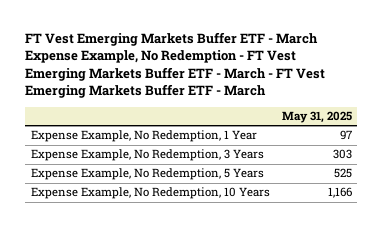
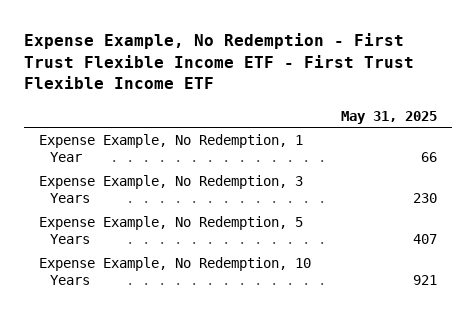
- FT Vest Emerging Markets Buffer ETF - March Expense Example, No Redemption - FT Vest Emerging Markets Buffer ETF - March - FT Vest Emerging Markets Buffer ETF - March
+ Expense Example, No Redemption - First Trust Flexible Income ETF - First Trust Flexible Income ETF
- Expense Example, No Redemption, 1 Year | 97
- Expense Example, No Redemption, 3 Years | 303
- Expense Example, No Redemption, 5 Years | 525
- Expense Example, No Redemption, 10 Years | 1,166
+ Expense Example, No Redemption, 1 Year | 66
+ Expense Example, No Redemption, 3 Years | 230
+ Expense Example, No Redemption, 5 Years | 407
+ Expense Example, No Redemption, 10 Years | 921

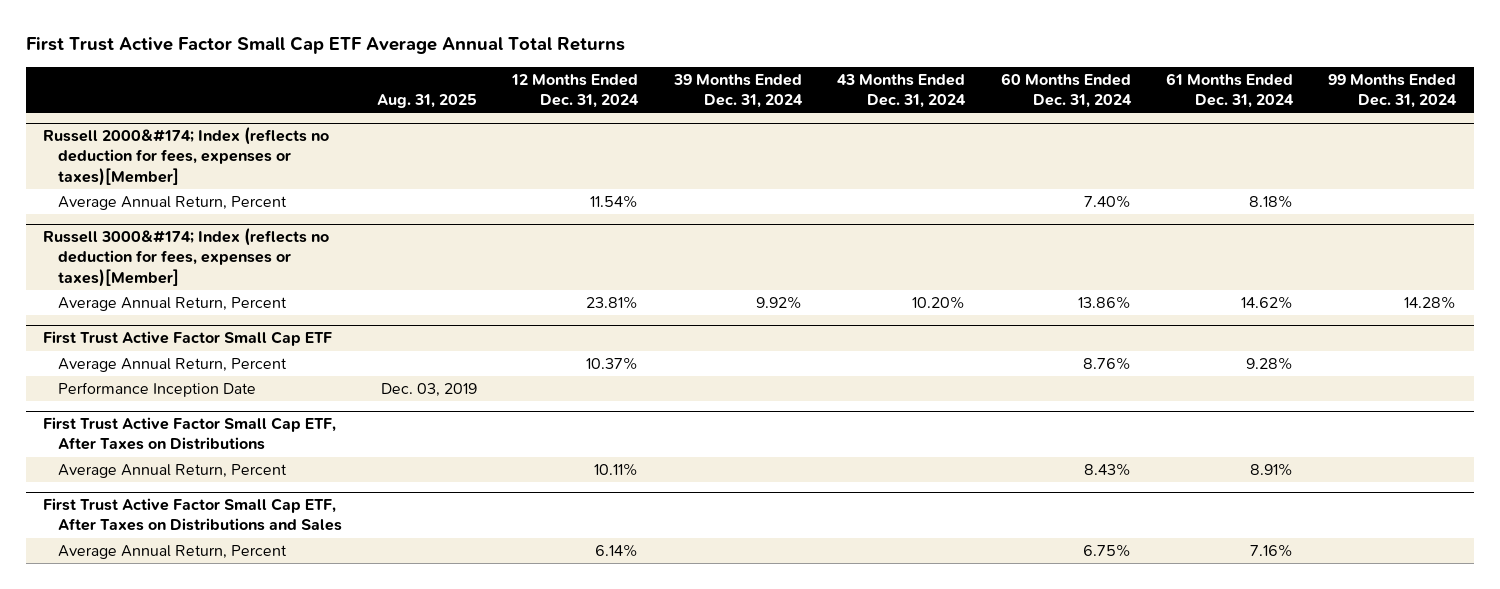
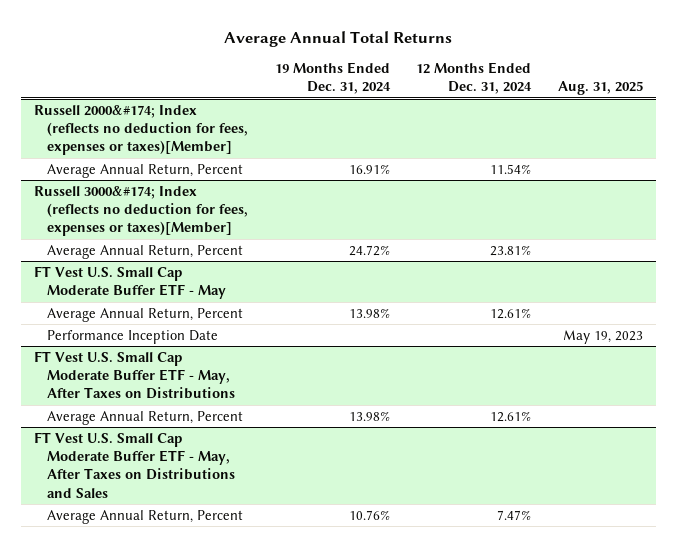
- First Trust Active Factor Small Cap ETF Average Annual Total Returns
+ Average Annual Total Returns
- | Aug. 31, 2025 | 12 Months Ended Dec. 31, 2024 | 39 Months Ended Dec. 31, 2024 | 43 Months Ended Dec. 31, 2024 | 60 Months Ended Dec. 31, 2024 | 61 Months Ended Dec. 31, 2024 | 99 Months Ended Dec. 31, 2024
+ | 19 Months Ended Dec. 31, 2024 | 12 Months Ended Dec. 31, 2024 | Aug. 31, 2025
- First Trust Active Factor Small Cap ETF
- Average Annual Return, Percent | | 10.37% | | | 8.76% | 9.28% |
- Performance Inception Date | Dec. 03, 2019 | | | | | |
- First Trust Active Factor Small Cap ETF, After Taxes on Distributions
- Average Annual Return, Percent | | 10.11% | | | 8.43% | 8.91% |
- First Trust Active Factor Small Cap ETF, After Taxes on Distributions and Sales
- Average Annual Return, Percent | | 6.14% | | | 6.75% | 7.16% |
+ FT Vest U.S. Small Cap Moderate Buffer ETF - May
+ Average Annual Return, Percent | 13.98% | 12.61% |
+ Performance Inception Date | | | May 19, 2023
+ FT Vest U.S. Small Cap Moderate Buffer ETF - May, After Taxes on Distributions
+ Average Annual Return, Percent | 13.98% | 12.61% |
+ FT Vest U.S. Small Cap Moderate Buffer ETF - May, After Taxes on Distributions and Sales
+ Average Annual Return, Percent | 10.76% | 7.47% |

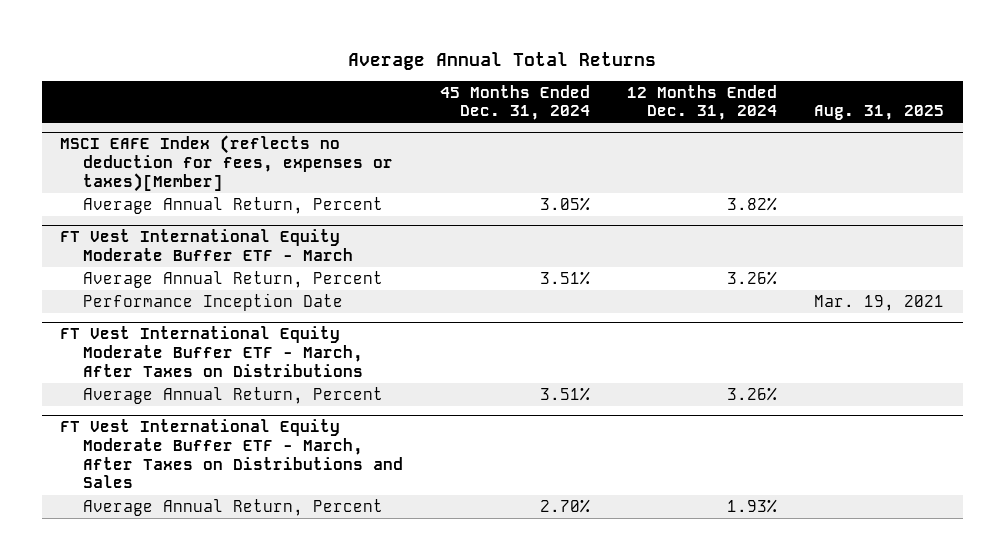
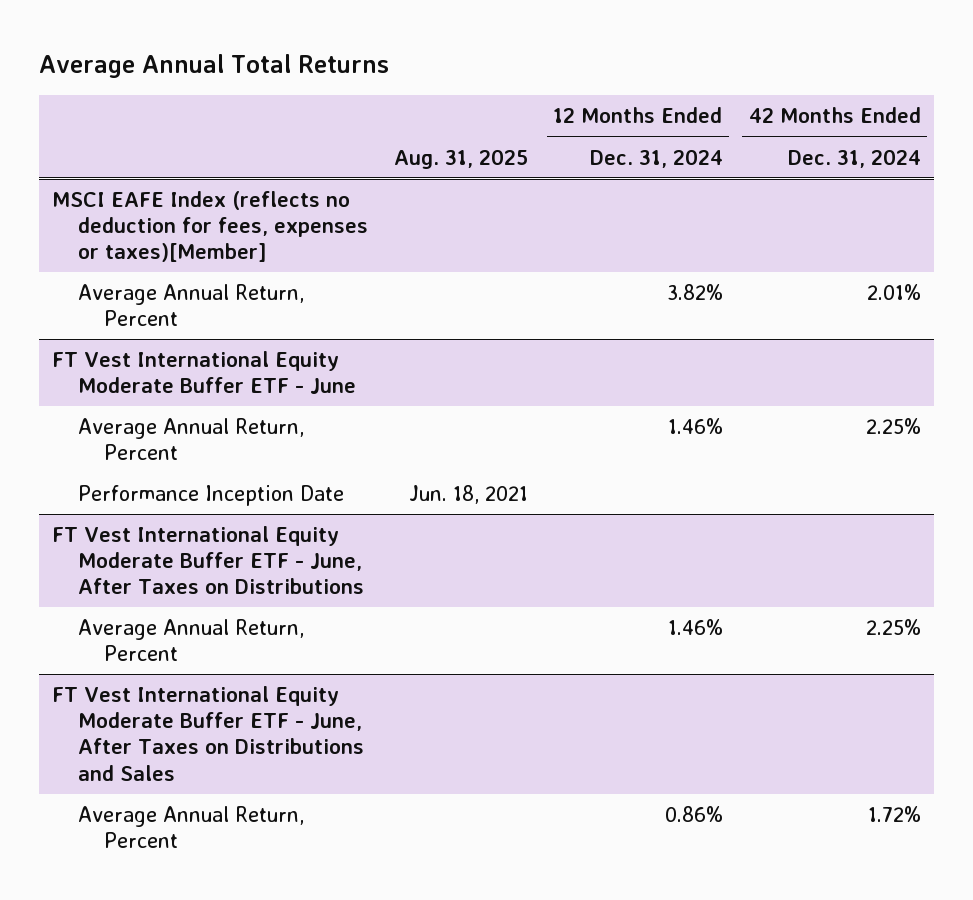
- | 45 Months Ended Dec. 31, 2024 | 12 Months Ended Dec. 31, 2024 | Aug. 31, 2025
+ | Aug. 31, 2025 | 12 Months Ended Dec. 31, 2024 | 42 Months Ended Dec. 31, 2024
- FT Vest International Equity Moderate Buffer ETF - March
- Average Annual Return, Percent | 3.51% | 3.26% |
- Performance Inception Date | | | Mar. 19, 2021
- FT Vest International Equity Moderate Buffer ETF - March, After Taxes on Distributions
- Average Annual Return, Percent | 3.51% | 3.26% |
- FT Vest International Equity Moderate Buffer ETF - March, After Taxes on Distributions and Sales
- Average Annual Return, Percent | 2.70% | 1.93% |
+ FT Vest International Equity Moderate Buffer ETF - June
+ Average Annual Return, Percent | | 1.46% | 2.25%
+ Performance Inception Date | Jun. 18, 2021 | |
+ FT Vest International Equity Moderate Buffer ETF - June, After Taxes on Distributions
+ Average Annual Return, Percent | | 1.46% | 2.25%
+ FT Vest International Equity Moderate Buffer ETF - June, After Taxes on Distributions and Sales
+ Average Annual Return, Percent | | 0.86% | 1.72%

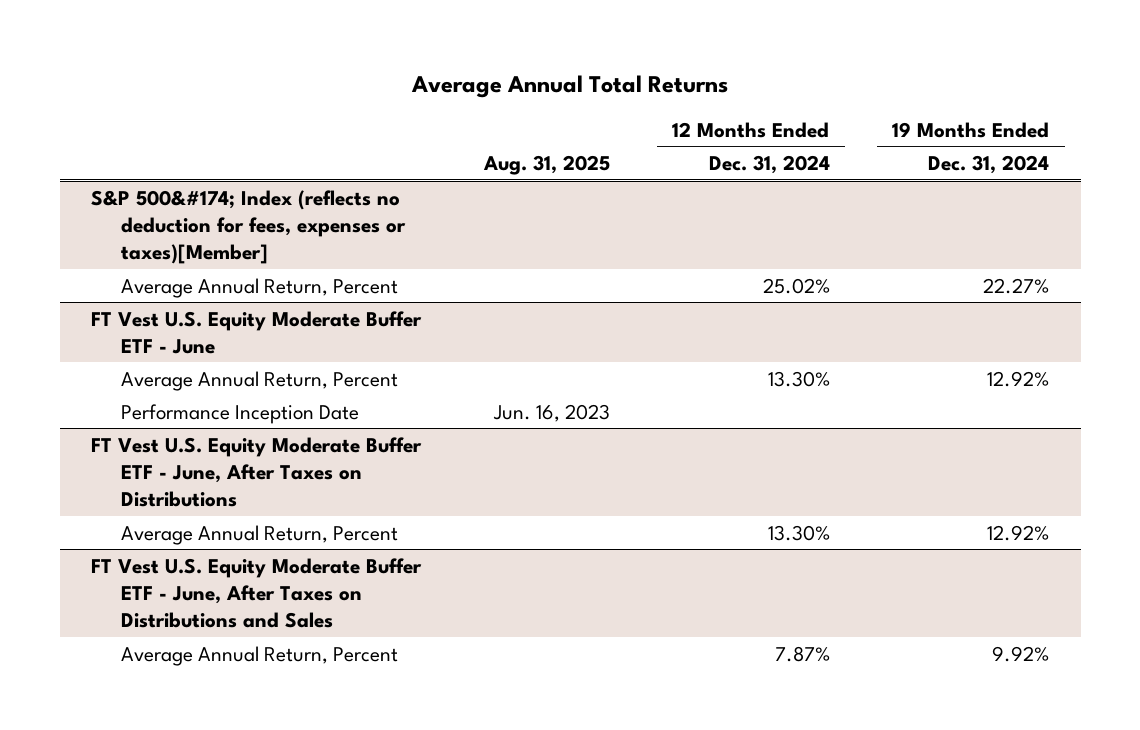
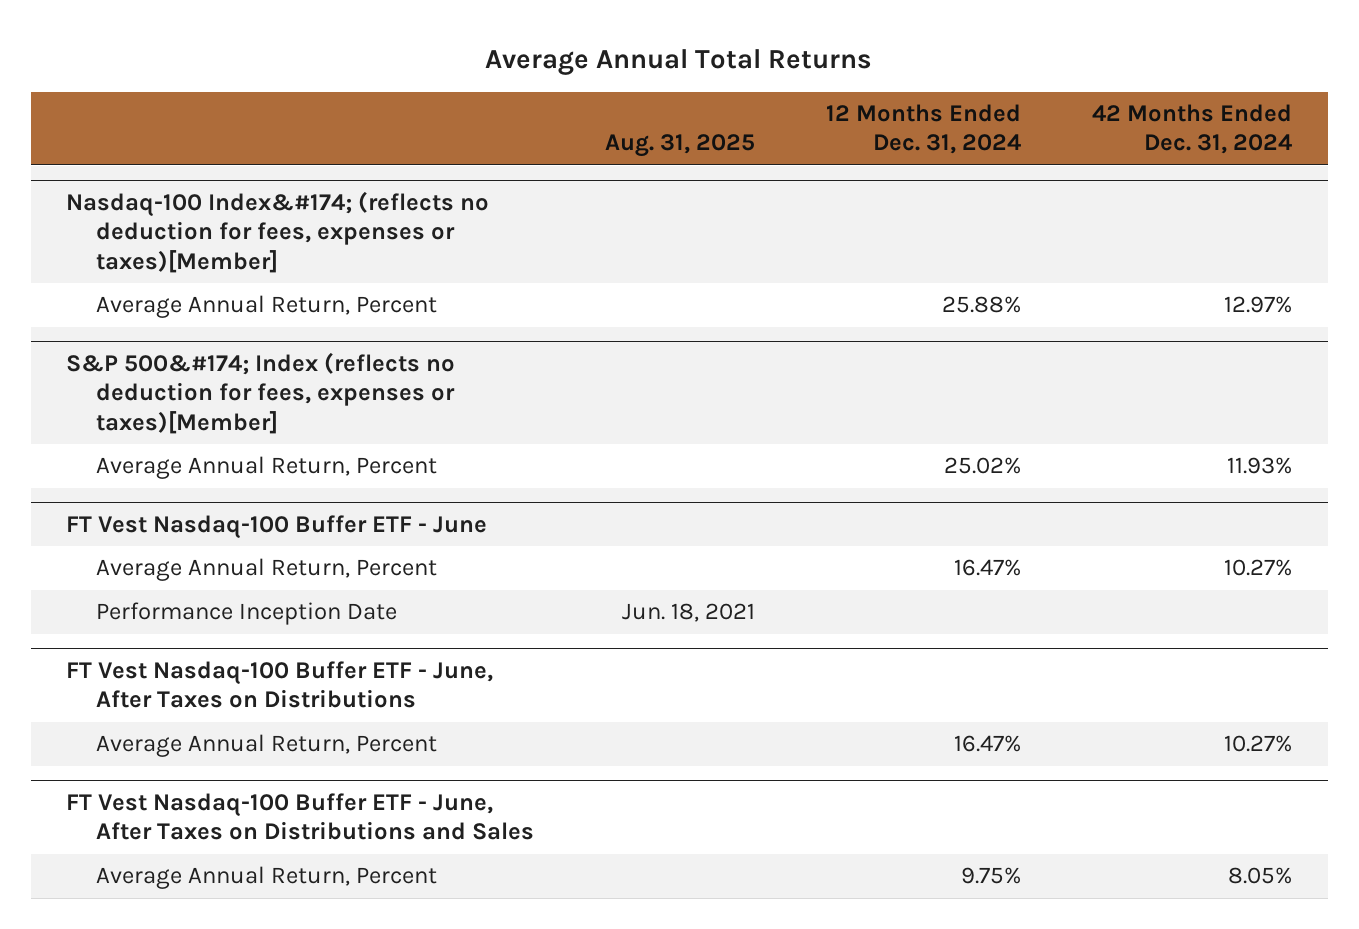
- | Aug. 31, 2025 | 12 Months Ended Dec. 31, 2024 | 19 Months Ended Dec. 31, 2024
+ | Aug. 31, 2025 | 12 Months Ended Dec. 31, 2024 | 42 Months Ended Dec. 31, 2024
+ Nasdaq-100 Index&#174; (reflects no deduction for fees, expenses or taxes)[Member]
+ Average Annual Return, Percent | | 25.88% | 12.97%
- FT Vest U.S. Equity Moderate Buffer ETF - June
- Average Annual Return, Percent | | 13.30% | 12.92%
- Performance Inception Date | Jun. 16, 2023 | |
- FT Vest U.S. Equity Moderate Buffer ETF - June, After Taxes on Distributions
- Average Annual Return, Percent | | 13.30% | 12.92%
- FT Vest U.S. Equity Moderate Buffer ETF - June, After Taxes on Distributions and Sales
- Average Annual Return, Percent | | 7.87% | 9.92%
+ FT Vest Nasdaq-100 Buffer ETF - June
+ Average Annual Return, Percent | | 16.47% | 10.27%
+ Performance Inception Date | Jun. 18, 2021 | |
+ FT Vest Nasdaq-100 Buffer ETF - June, After Taxes on Distributions
+ Average Annual Return, Percent | | 16.47% | 10.27%
+ FT Vest Nasdaq-100 Buffer ETF - June, After Taxes on Distributions and Sales
+ Average Annual Return, Percent | | 9.75% | 8.05%

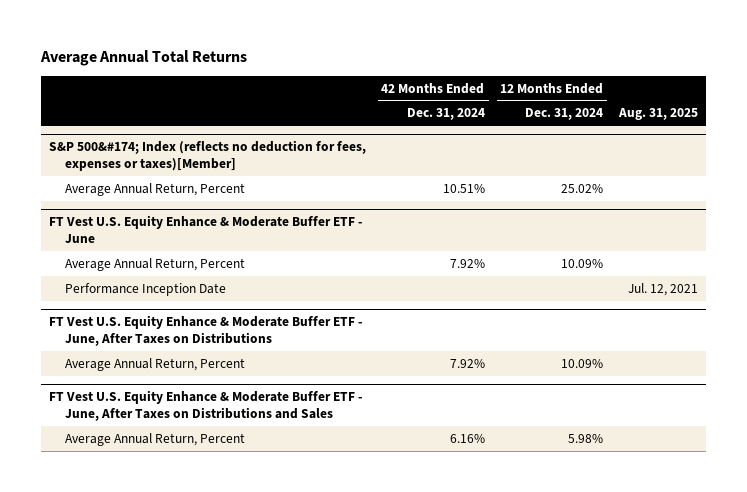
- | Aug. 31, 2025 | 12 Months Ended Dec. 31, 2024 | 42 Months Ended Dec. 31, 2024
+ | 42 Months Ended Dec. 31, 2024 | 12 Months Ended Dec. 31, 2024 | Aug. 31, 2025
- Nasdaq-100 Index&#174; (reflects no deduction for fees, expenses or taxes)[Member]
- Average Annual Return, Percent | | 25.88% | 12.97%
@ S&P 500&#174; Index (reflects no deduction for fees, expenses or taxes)[Member]
- Average Annual Return, Percent | | 25.02% | 11.93%
- FT Vest Nasdaq-100 Buffer ETF - June
- Average Annual Return, Percent | | 16.47% | 10.27%
- Performance Inception Date | Jun. 18, 2021 | |
- FT Vest Nasdaq-100 Buffer ETF - June, After Taxes on Distributions
- Average Annual Return, Percent | | 16.47% | 10.27%
- FT Vest Nasdaq-100 Buffer ETF - June, After Taxes on Distributions and Sales
- Average Annual Return, Percent | | 9.75% | 8.05%
@ S&P 500&#174; Index (reflects no deduction for fees, expenses or taxes)[Member]
+ Average Annual Return, Percent | 10.51% | 25.02% |
+ FT Vest U.S. Equity Enhance & Moderate Buffer ETF - June
+ Average Annual Return, Percent | 7.92% | 10.09% |
+ Performance Inception Date | | | Jul. 12, 2021
+ FT Vest U.S. Equity Enhance & Moderate Buffer ETF - June, After Taxes on Distributions
+ Average Annual Return, Percent | 7.92% | 10.09% |
+ FT Vest U.S. Equity Enhance & Moderate Buffer ETF - June, After Taxes on Distributions and Sales
+ Average Annual Return, Percent | 6.16% | 5.98% |

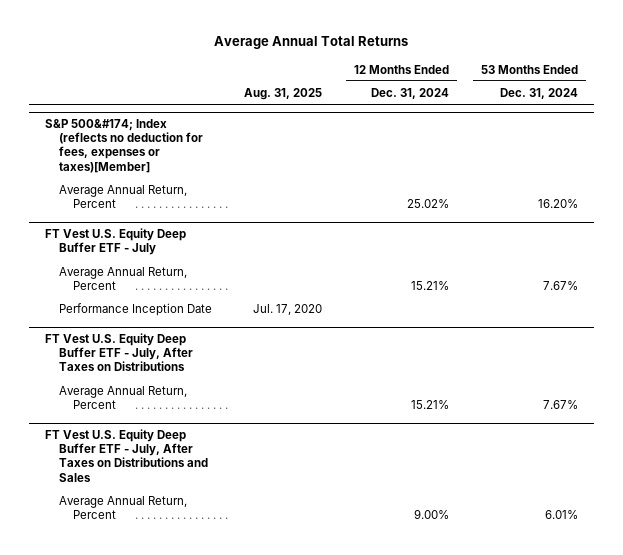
- | 42 Months Ended Dec. 31, 2024 | 12 Months Ended Dec. 31, 2024 | Aug. 31, 2025
+ | Aug. 31, 2025 | 12 Months Ended Dec. 31, 2024 | 53 Months Ended Dec. 31, 2024
- FT Vest U.S. Equity Enhance & Moderate Buffer ETF - June
- Average Annual Return, Percent | 7.92% | 10.09% |
- Performance Inception Date | | | Jul. 12, 2021
- FT Vest U.S. Equity Enhance & Moderate Buffer ETF - June, After Taxes on Distributions
- Average Annual Return, Percent | 7.92% | 10.09% |
- FT Vest U.S. Equity Enhance & Moderate Buffer ETF - June, After Taxes on Distributions and Sales
- Average Annual Return, Percent | 6.16% | 5.98% |
+ FT Vest U.S. Equity Deep Buffer ETF - July
+ Average Annual Return, Percent | | 15.21% | 7.67%
+ Performance Inception Date | Jul. 17, 2020 | |
+ FT Vest U.S. Equity Deep Buffer ETF - July, After Taxes on Distributions
+ Average Annual Return, Percent | | 15.21% | 7.67%
+ FT Vest U.S. Equity Deep Buffer ETF - July, After Taxes on Distributions and Sales
+ Average Annual Return, Percent | | 9.00% | 6.01%

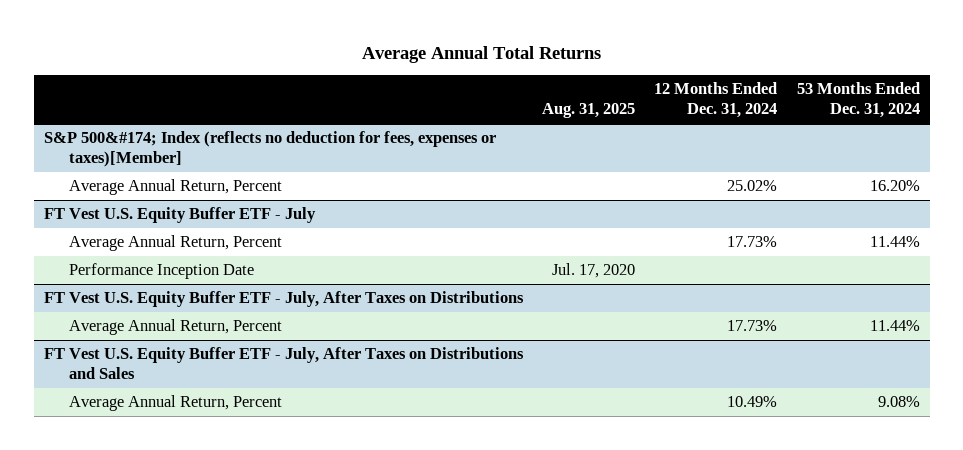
- FT Vest U.S. Equity Deep Buffer ETF - July
- Average Annual Return, Percent | | 15.21% | 7.67%
+ FT Vest U.S. Equity Buffer ETF - July
+ Average Annual Return, Percent | | 17.73% | 11.44%
- FT Vest U.S. Equity Deep Buffer ETF - July, After Taxes on Distributions
- Average Annual Return, Percent | | 15.21% | 7.67%
- FT Vest U.S. Equity Deep Buffer ETF - July, After Taxes on Distributions and Sales
- Average Annual Return, Percent | | 9.00% | 6.01%
+ FT Vest U.S. Equity Buffer ETF - July, After Taxes on Distributions
+ Average Annual Return, Percent | | 17.73% | 11.44%
+ FT Vest U.S. Equity Buffer ETF - July, After Taxes on Distributions and Sales
+ Average Annual Return, Percent | | 10.49% | 9.08%

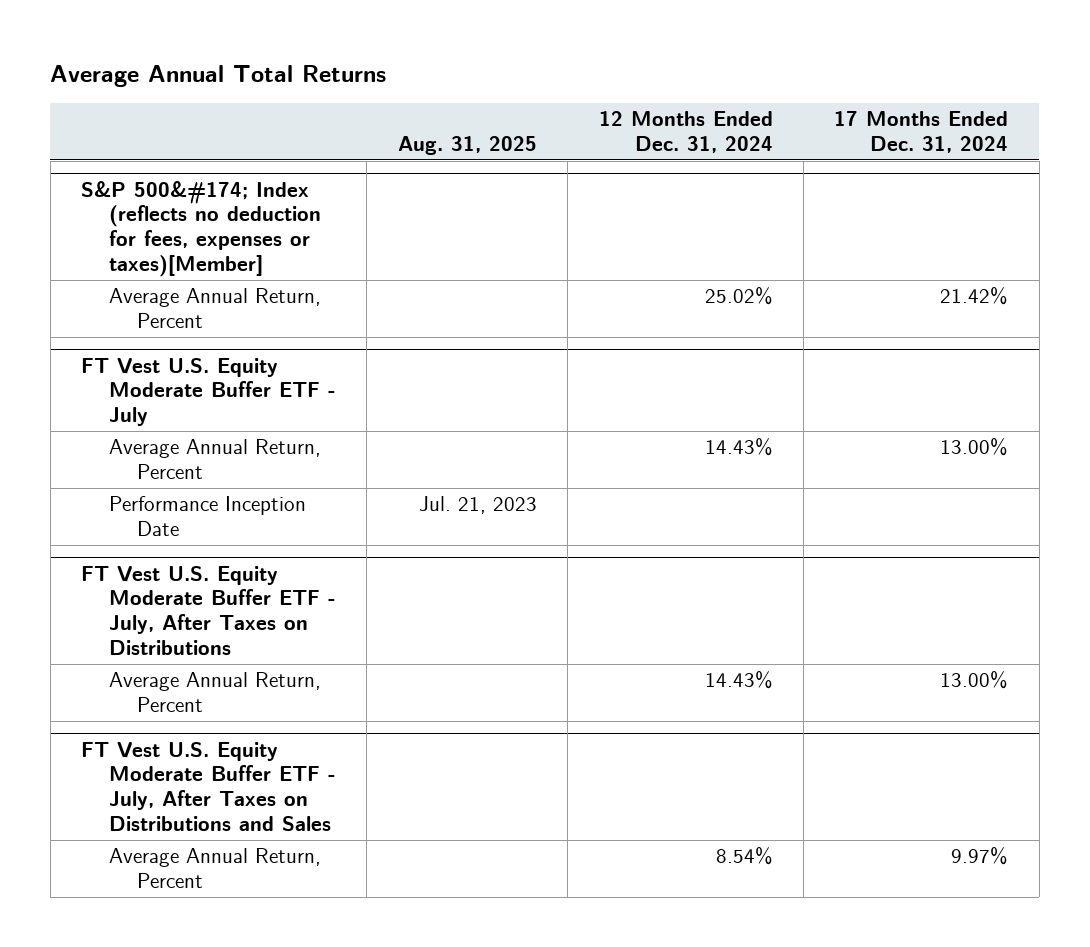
- | Aug. 31, 2025 | 12 Months Ended Dec. 31, 2024 | 53 Months Ended Dec. 31, 2024
+ | Aug. 31, 2025 | 12 Months Ended Dec. 31, 2024 | 17 Months Ended Dec. 31, 2024
- FT Vest U.S. Equity Buffer ETF - July
- Average Annual Return, Percent | | 17.73% | 11.44%
- Performance Inception Date | Jul. 17, 2020 | |
- FT Vest U.S. Equity Buffer ETF - July, After Taxes on Distributions
- Average Annual Return, Percent | | 17.73% | 11.44%
- FT Vest U.S. Equity Buffer ETF - July, After Taxes on Distributions and Sales
- Average Annual Return, Percent | | 10.49% | 9.08%
+ FT Vest U.S. Equity Moderate Buffer ETF - July
+ Average Annual Return, Percent | | 14.43% | 13.00%
+ Performance Inception Date | Jul. 21, 2023 | |
+ FT Vest U.S. Equity Moderate Buffer ETF - July, After Taxes on Distributions
+ Average Annual Return, Percent | | 14.43% | 13.00%
+ FT Vest U.S. Equity Moderate Buffer ETF - July, After Taxes on Distributions and Sales
+ Average Annual Return, Percent | | 8.54% | 9.97%

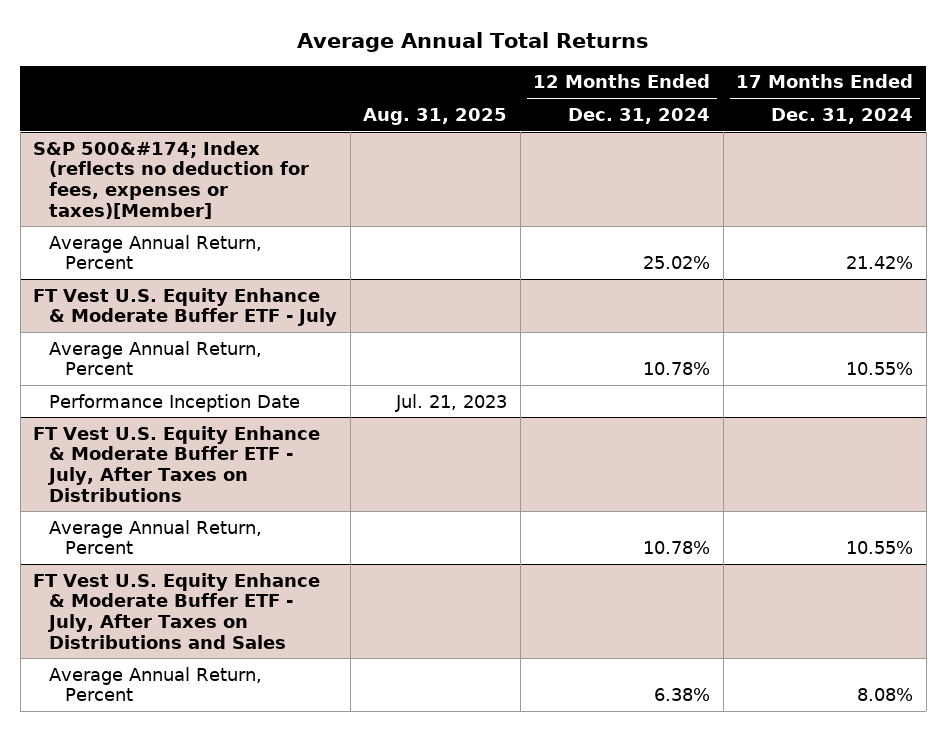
- FT Vest U.S. Equity Moderate Buffer ETF - July
- Average Annual Return, Percent | | 14.43% | 13.00%
+ FT Vest U.S. Equity Enhance & Moderate Buffer ETF - July
+ Average Annual Return, Percent | | 10.78% | 10.55%
- FT Vest U.S. Equity Moderate Buffer ETF - July, After Taxes on Distributions
- Average Annual Return, Percent | | 14.43% | 13.00%
- FT Vest U.S. Equity Moderate Buffer ETF - July, After Taxes on Distributions and Sales
- Average Annual Return, Percent | | 8.54% | 9.97%
+ FT Vest U.S. Equity Enhance & Moderate Buffer ETF - July, After Taxes on Distributions
+ Average Annual Return, Percent | | 10.78% | 10.55%
+ FT Vest U.S. Equity Enhance & Moderate Buffer ETF - July, After Taxes on Distributions and Sales
+ Average Annual Return, Percent | | 6.38% | 8.08%

